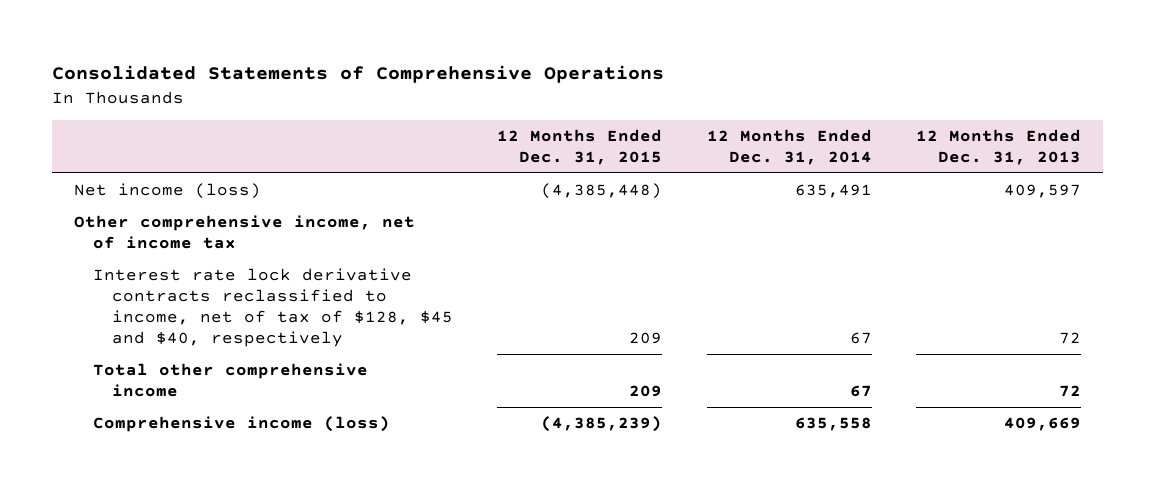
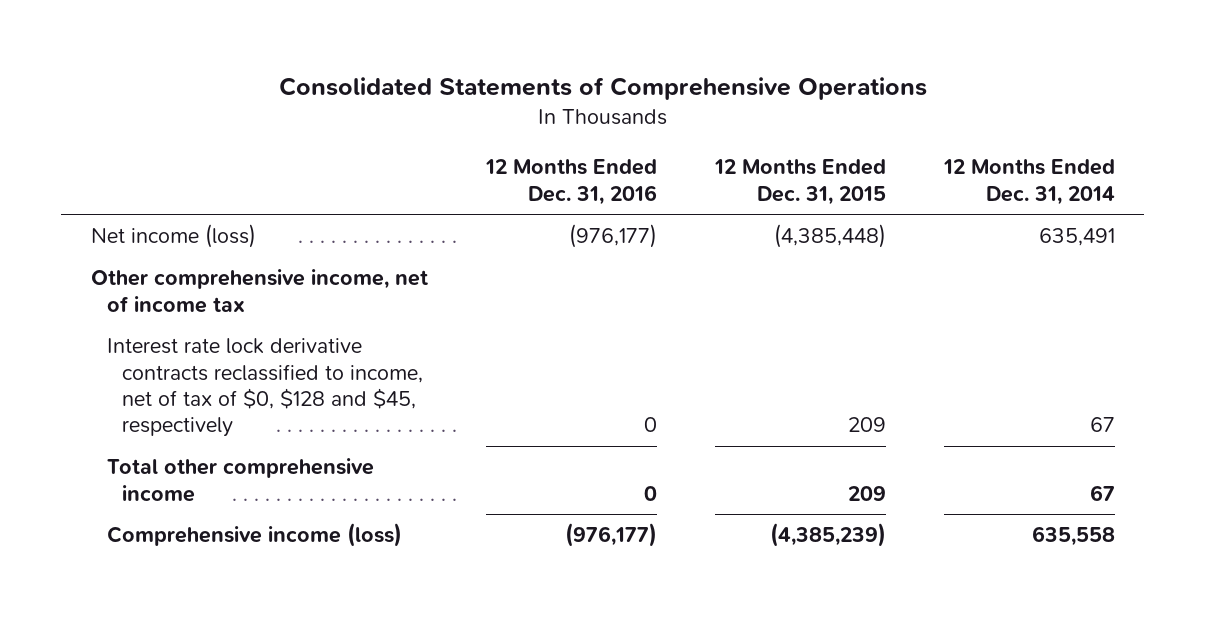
- | 12 Months Ended Dec. 31, 2015 | 12 Months Ended Dec. 31, 2014 | 12 Months Ended Dec. 31, 2013
+ | 12 Months Ended Dec. 31, 2016 | 12 Months Ended Dec. 31, 2015 | 12 Months Ended Dec. 31, 2014
- Interest rate lock derivative contracts reclassified to income, net of tax of $128, $45 and $40, respectively | 209 | 67 | 72
+ Interest rate lock derivative contracts reclassified to income, net of tax of $0, $128 and $45, respectively | 0 | 209 | 67

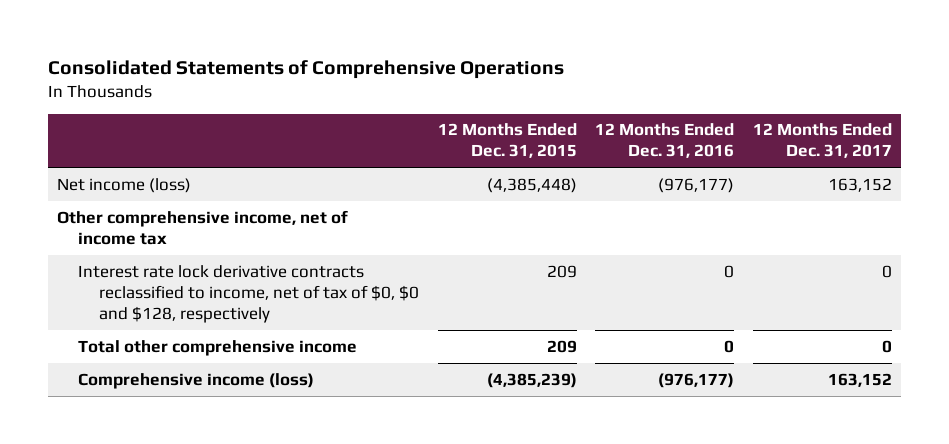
- | 12 Months Ended Dec. 31, 2016 | 12 Months Ended Dec. 31, 2015 | 12 Months Ended Dec. 31, 2014
+ | 12 Months Ended Dec. 31, 2015 | 12 Months Ended Dec. 31, 2016 | 12 Months Ended Dec. 31, 2017
- Interest rate lock derivative contracts reclassified to income, net of tax of $0, $128 and $45, respectively | 0 | 209 | 67
+ Interest rate lock derivative contracts reclassified to income, net of tax of $0, $0 and $128, respectively | 209 | 0 | 0

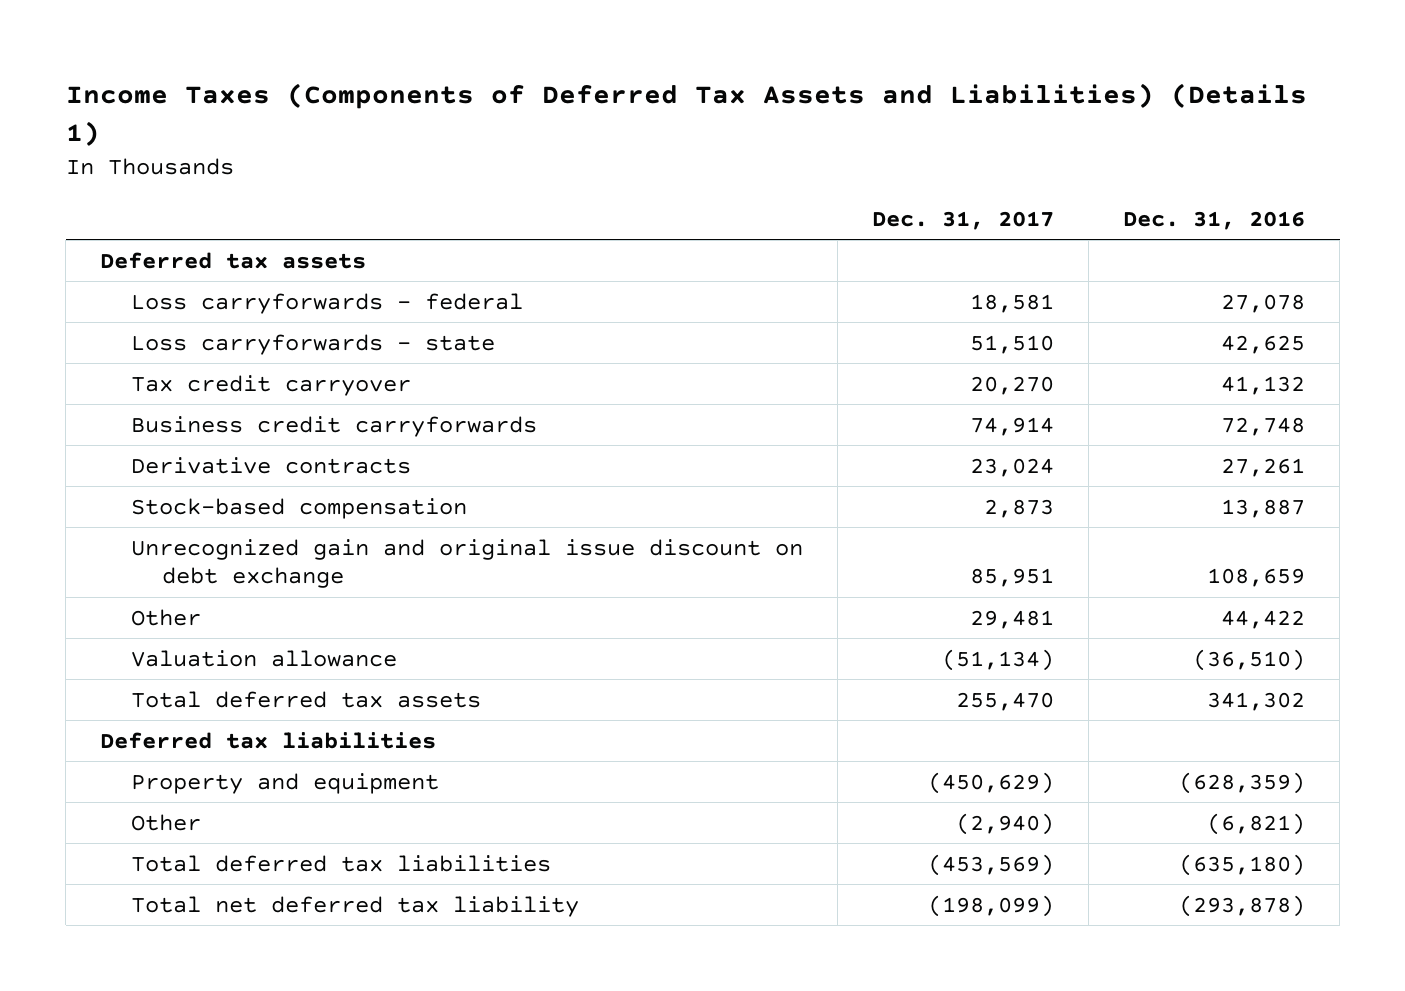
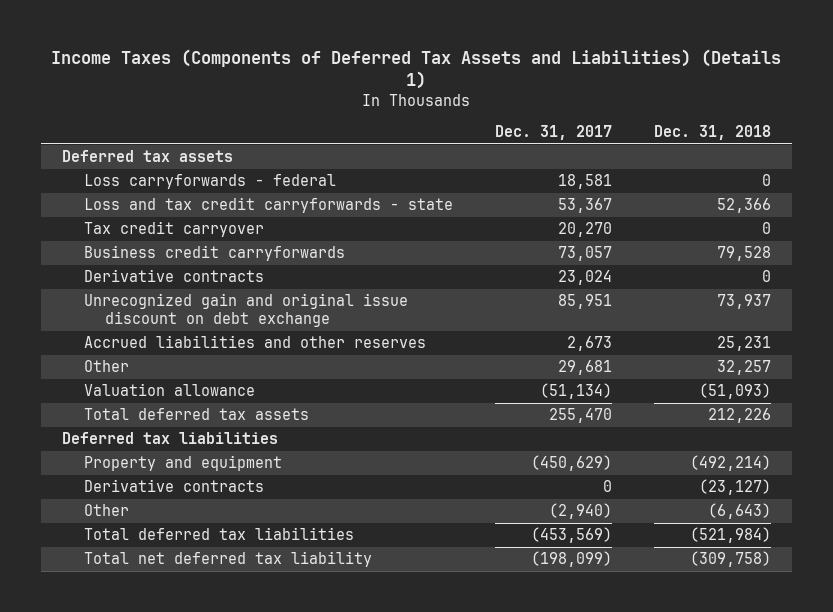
- | Dec. 31, 2017 | Dec. 31, 2016
+ | Dec. 31, 2017 | Dec. 31, 2018
- Loss carryforwards - state | 51,510 | 42,625
+ Loss and tax credit carryforwards - state | 53,367 | 52,366
- Business credit carryforwards | 74,914 | 72,748
+ Business credit carryforwards | 73,057 | 79,528
- Stock-based compensation | 2,873 | 13,887
- Other | 29,481 | 44,422
+ Accrued liabilities and other reserves | 2,673 | 25,231
+ Other | 29,681 | 32,257
+ Derivative contracts | 0 | (23,127)

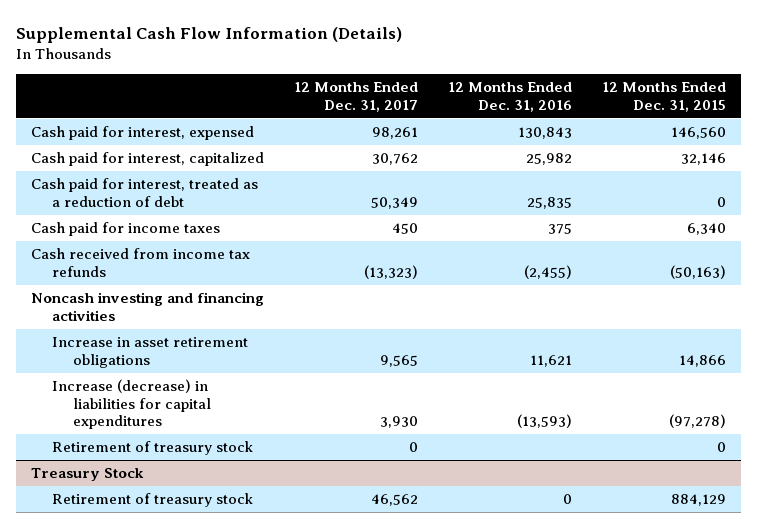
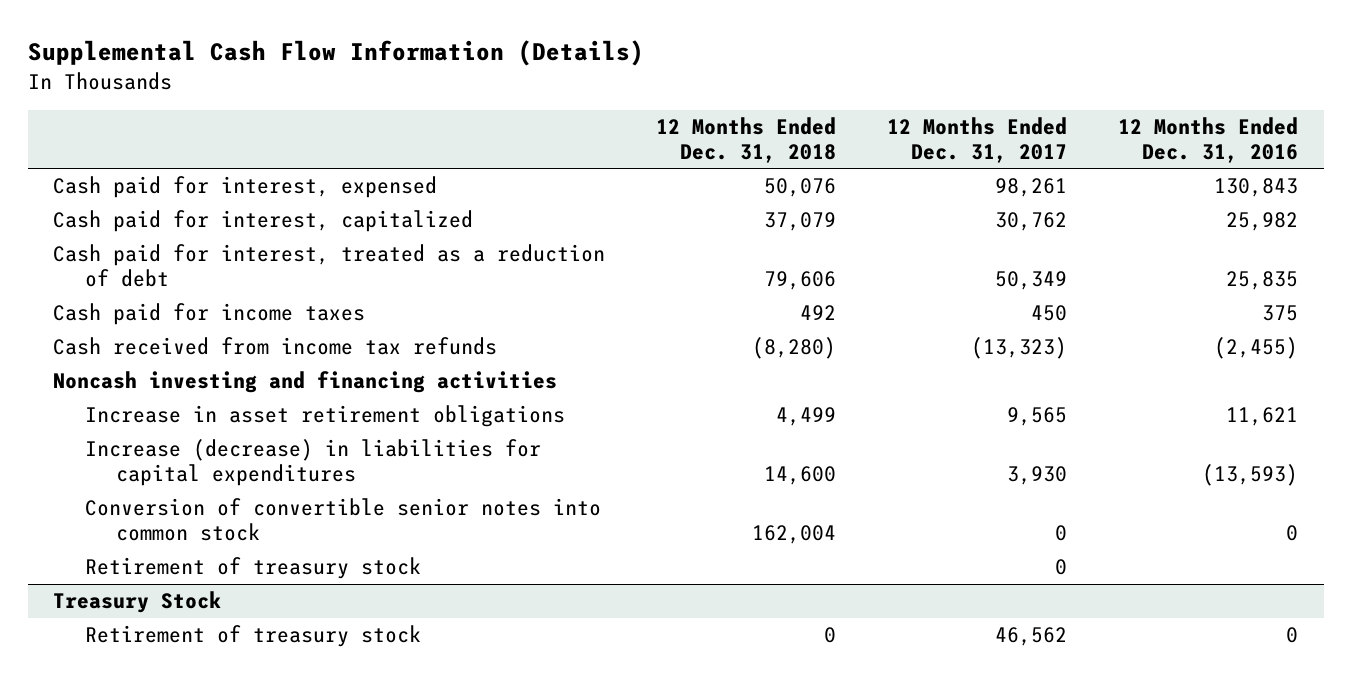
- | 12 Months Ended Dec. 31, 2017 | 12 Months Ended Dec. 31, 2016 | 12 Months Ended Dec. 31, 2015
+ | 12 Months Ended Dec. 31, 2018 | 12 Months Ended Dec. 31, 2017 | 12 Months Ended Dec. 31, 2016
+ Conversion of convertible senior notes into common stock | 162,004 | 0 | 0

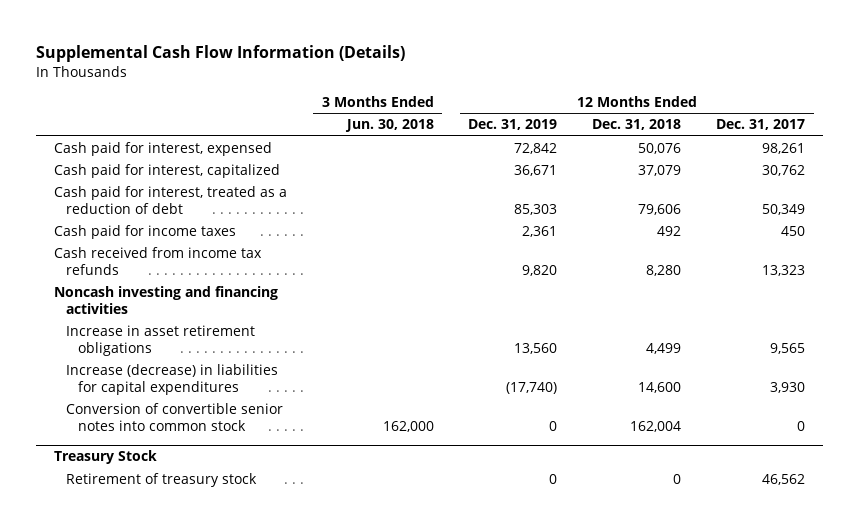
- | 12 Months Ended Dec. 31, 2018 | 12 Months Ended Dec. 31, 2017 | 12 Months Ended Dec. 31, 2016
+ | 3 Months Ended Jun. 30, 2018 | 12 Months Ended Dec. 31, 2019 | 12 Months Ended Dec. 31, 2018 | 12 Months Ended Dec. 31, 2017
- Cash received from income tax refunds | (8,280) | (13,323) | (2,455)
+ Cash received from income tax refunds | | 9,820 | 8,280 | 13,323
- Retirement of treasury stock | | 0 |

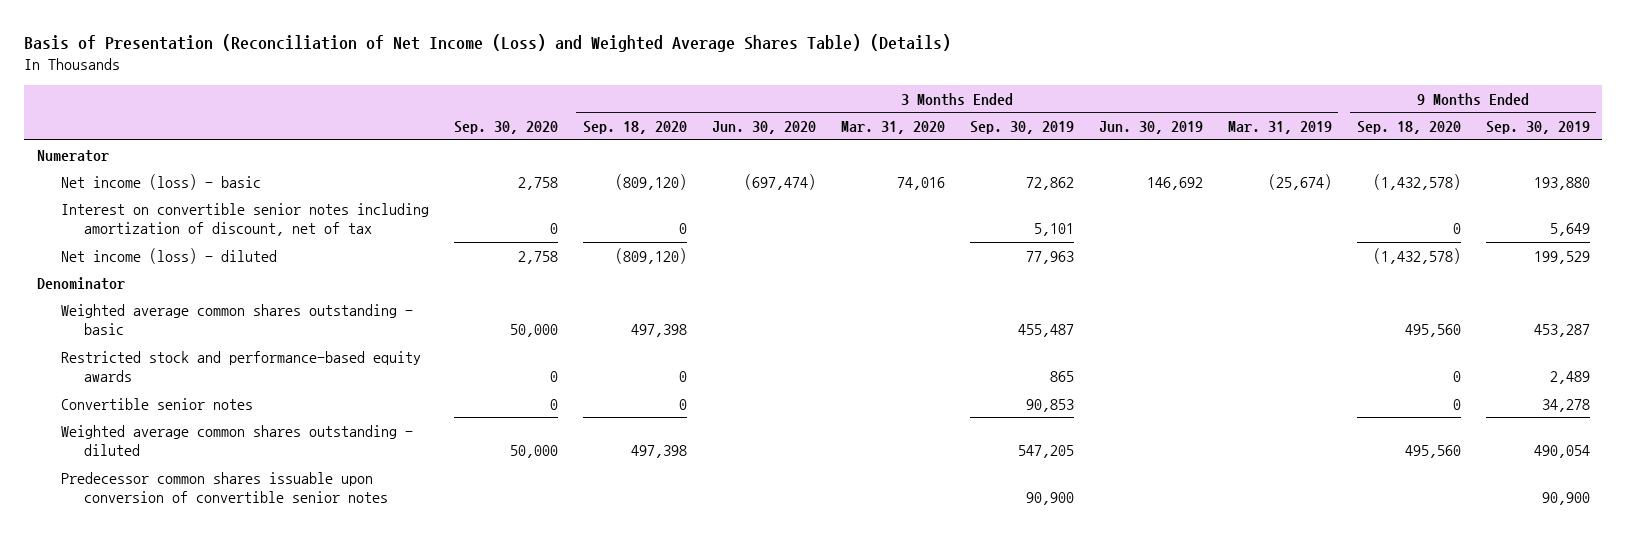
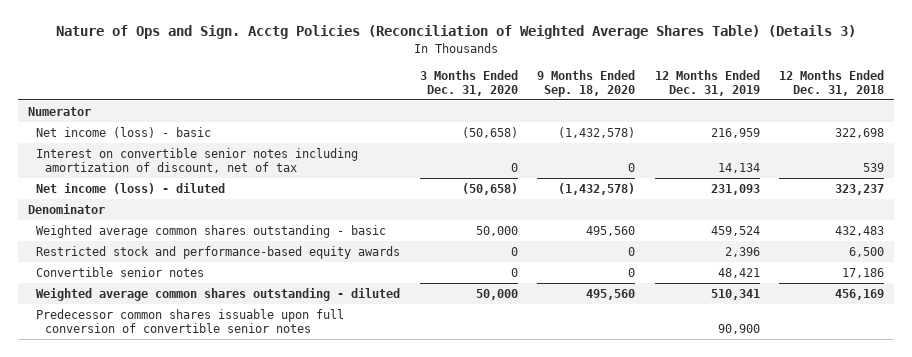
- Basis of Presentation (Reconciliation of Net Income (Loss) and Weighted Average Shares Table) (Details)
+ Nature of Ops and Sign. Acctg Policies (Reconciliation of Weighted Average Shares Table) (Details 3)
- | Sep. 30, 2020 | 3 Months Ended Sep. 18, 2020 | 3 Months Ended Jun. 30, 2020 | 3 Months Ended Mar. 31, 2020 | 3 Months Ended Sep. 30, 2019 | 3 Months Ended Jun. 30, 2019 | 3 Months Ended Mar. 31, 2019 | 9 Months Ended Sep. 18, 2020 | 9 Months Ended Sep. 30, 2019
+ | 3 Months Ended Dec. 31, 2020 | 9 Months Ended Sep. 18, 2020 | 12 Months Ended Dec. 31, 2019 | 12 Months Ended Dec. 31, 2018
- Predecessor common shares issuable upon conversion of convertible senior notes | | | | | 90,900 | | | | 90,900
+ Predecessor common shares issuable upon full conversion of convertible senior notes | | | 90,900 |

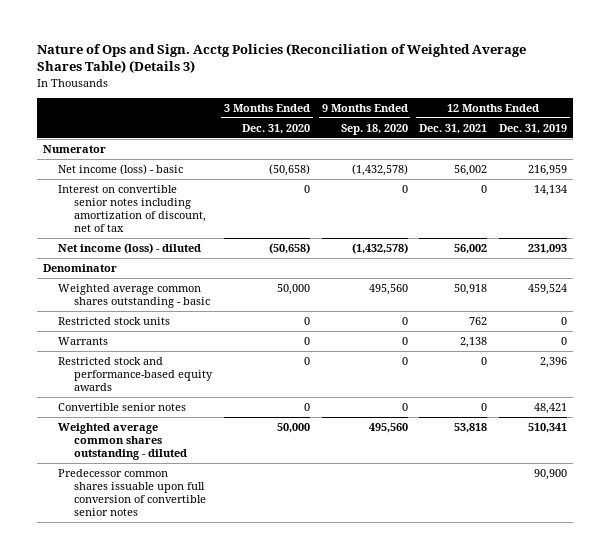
- | 3 Months Ended Dec. 31, 2020 | 9 Months Ended Sep. 18, 2020 | 12 Months Ended Dec. 31, 2019 | 12 Months Ended Dec. 31, 2018
+ | 3 Months Ended Dec. 31, 2020 | 9 Months Ended Sep. 18, 2020 | 12 Months Ended Dec. 31, 2021 | 12 Months Ended Dec. 31, 2019
+ Restricted stock units | 0 | 0 | 762 | 0
+ Warrants | 0 | 0 | 2,138 | 0

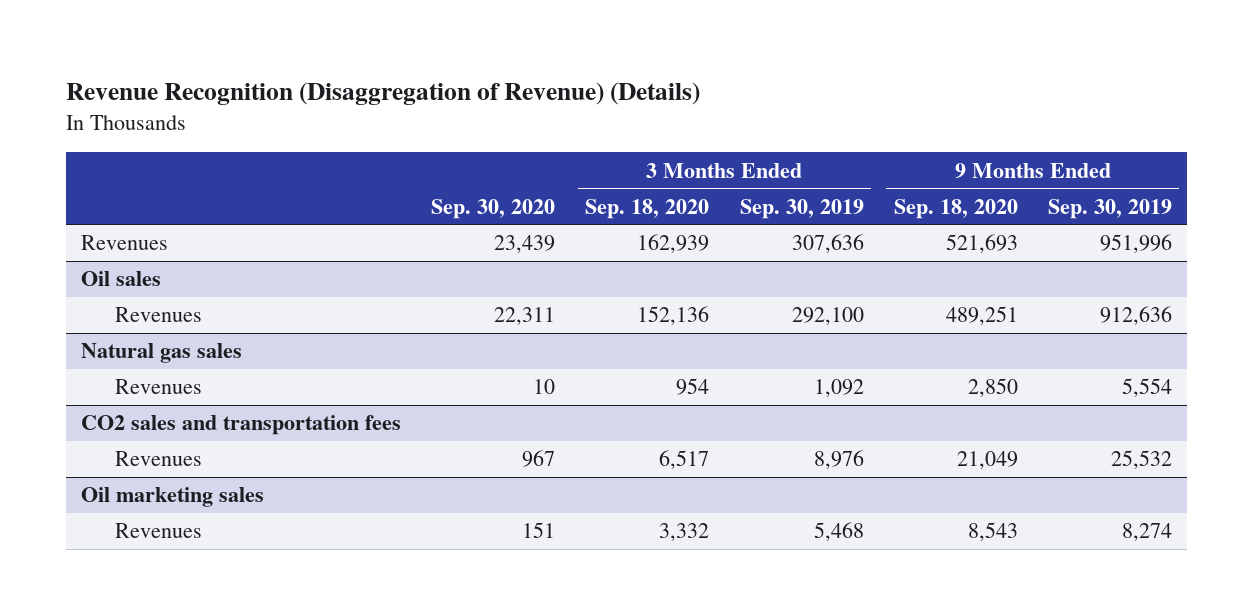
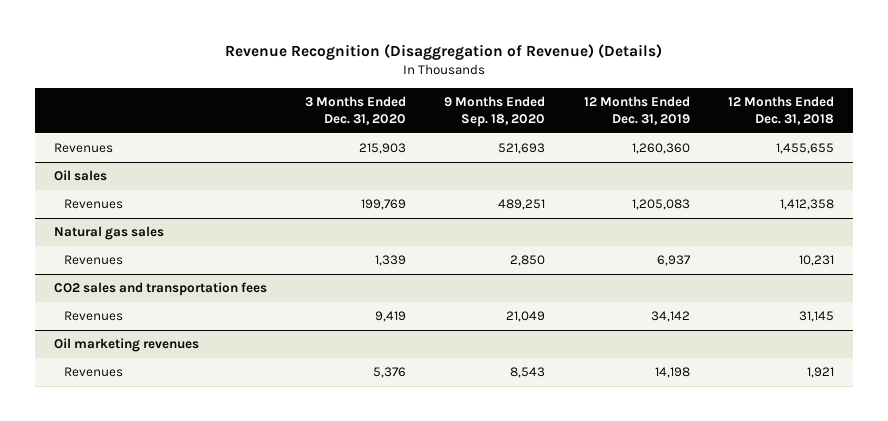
- | Sep. 30, 2020 | 3 Months Ended Sep. 18, 2020 | 3 Months Ended Sep. 30, 2019 | 9 Months Ended Sep. 18, 2020 | 9 Months Ended Sep. 30, 2019
+ | 3 Months Ended Dec. 31, 2020 | 9 Months Ended Sep. 18, 2020 | 12 Months Ended Dec. 31, 2019 | 12 Months Ended Dec. 31, 2018
- Oil marketing sales
+ Oil marketing revenues

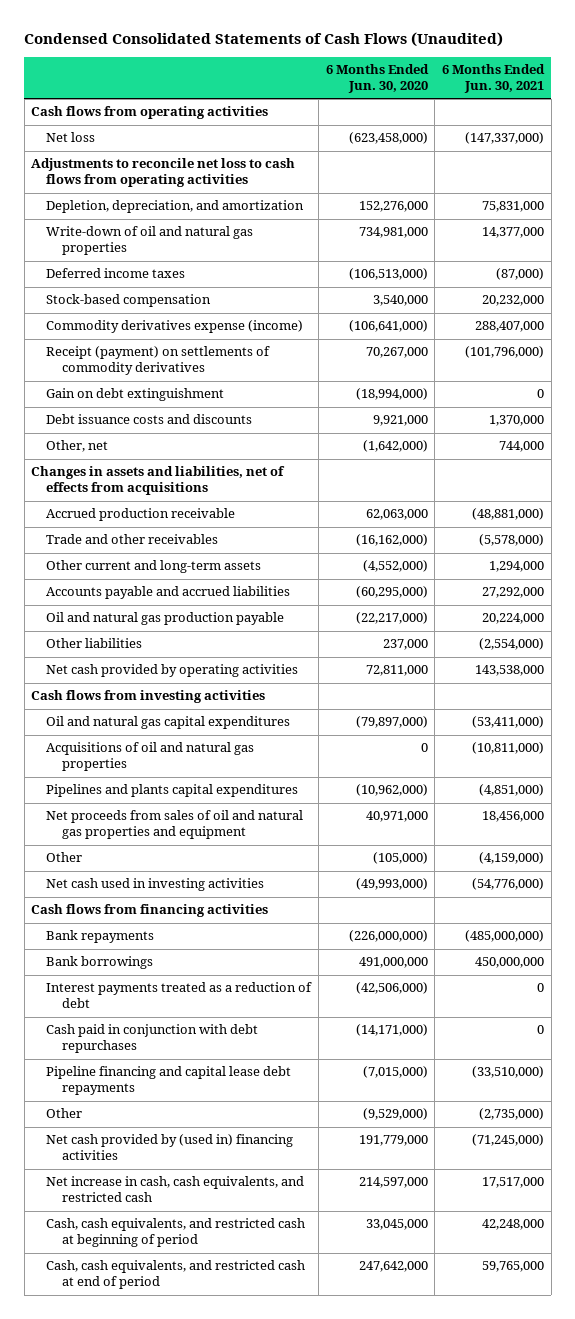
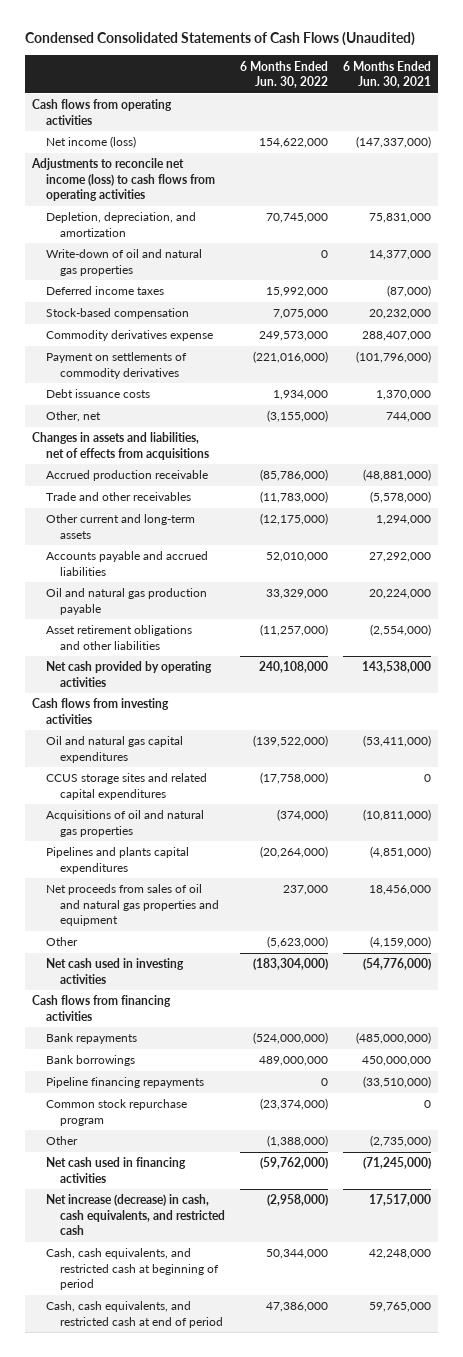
- | 6 Months Ended Jun. 30, 2020 | 6 Months Ended Jun. 30, 2021
+ | 6 Months Ended Jun. 30, 2022 | 6 Months Ended Jun. 30, 2021
- Net loss | (623,458,000) | (147,337,000)
- Adjustments to reconcile net loss to cash flows from operating activities
+ Net income (loss) | 154,622,000 | (147,337,000)
+ Adjustments to reconcile net income (loss) to cash flows from operating activities
- Commodity derivatives expense (income) | (106,641,000) | 288,407,000
- Receipt (payment) on settlements of commodity derivatives | 70,267,000 | (101,796,000)
- Gain on debt extinguishment | (18,994,000) | 0
- Debt issuance costs and discounts | 9,921,000 | 1,370,000
+ Commodity derivatives expense | 249,573,000 | 288,407,000
+ Payment on settlements of commodity derivatives | (221,016,000) | (101,796,000)
+ Debt issuance costs | 1,934,000 | 1,370,000
- Other liabilities | 237,000 | (2,554,000)
+ Asset retirement obligations and other liabilities | (11,257,000) | (2,554,000)
+ CCUS storage sites and related capital expenditures | (17,758,000) | 0
- Interest payments treated as a reduction of debt | (42,506,000) | 0
- Cash paid in conjunction with debt repurchases | (14,171,000) | 0
- Pipeline financing and capital lease debt repayments | (7,015,000) | (33,510,000)
+ Pipeline financing repayments | 0 | (33,510,000)
+ Common stock repurchase program | (23,374,000) | 0
- Net cash provided by (used in) financing activities | 191,779,000 | (71,245,000)
- Net increase in cash, cash equivalents, and restricted cash | 214,597,000 | 17,517,000
+ Net cash used in financing activities | (59,762,000) | (71,245,000)
+ Net increase (decrease) in cash, cash equivalents, and restricted cash | (2,958,000) | 17,517,000

